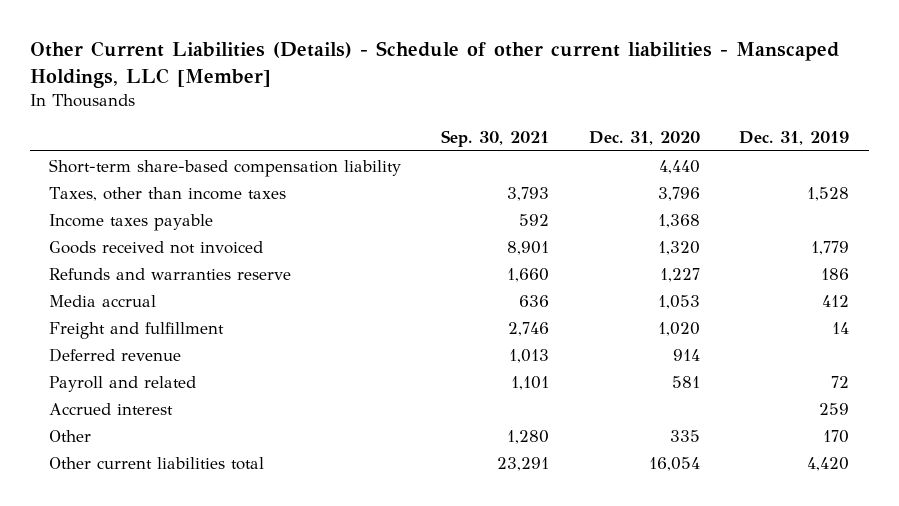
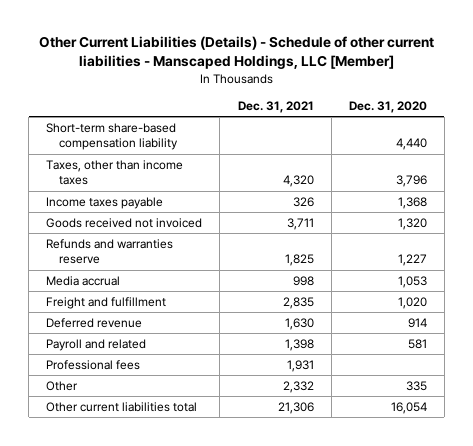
- | Sep. 30, 2021 | Dec. 31, 2020 | Dec. 31, 2019
+ | Dec. 31, 2021 | Dec. 31, 2020
- Accrued interest | | | 259
+ Professional fees | 1,931 |

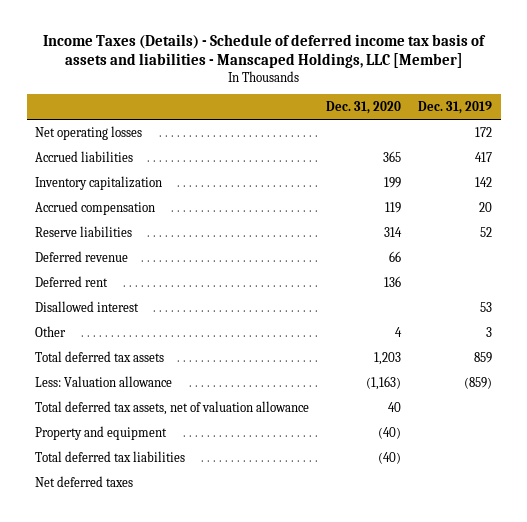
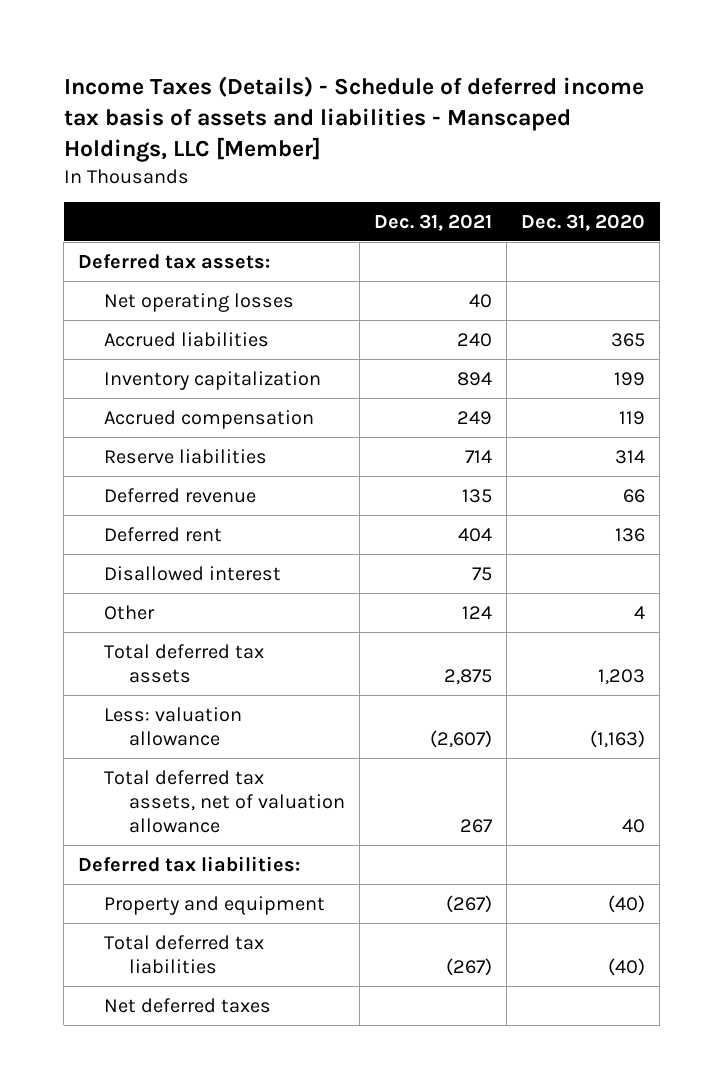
- | Dec. 31, 2020 | Dec. 31, 2019
+ | Dec. 31, 2021 | Dec. 31, 2020
+ Deferred tax assets:
- Less: Valuation allowance | (1,163) | (859)
+ Less: valuation allowance | (2,607) | (1,163)
+ Deferred tax liabilities:

